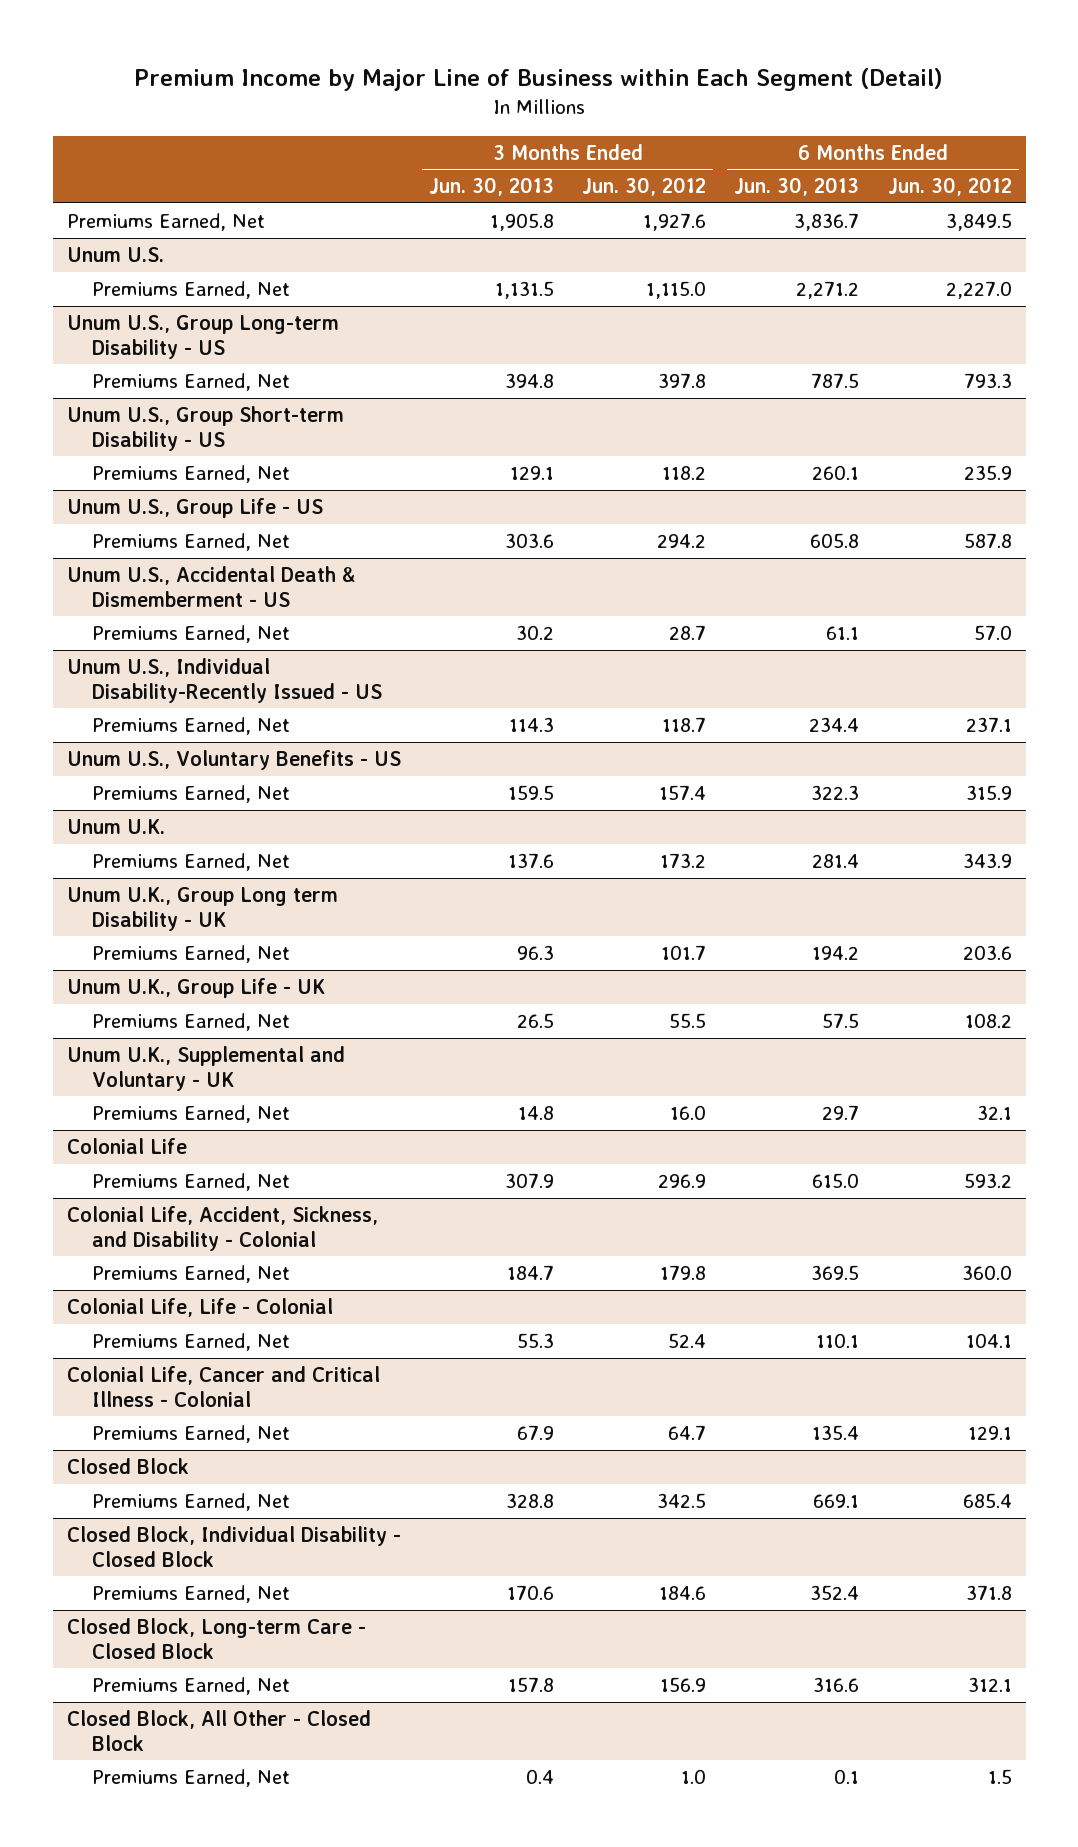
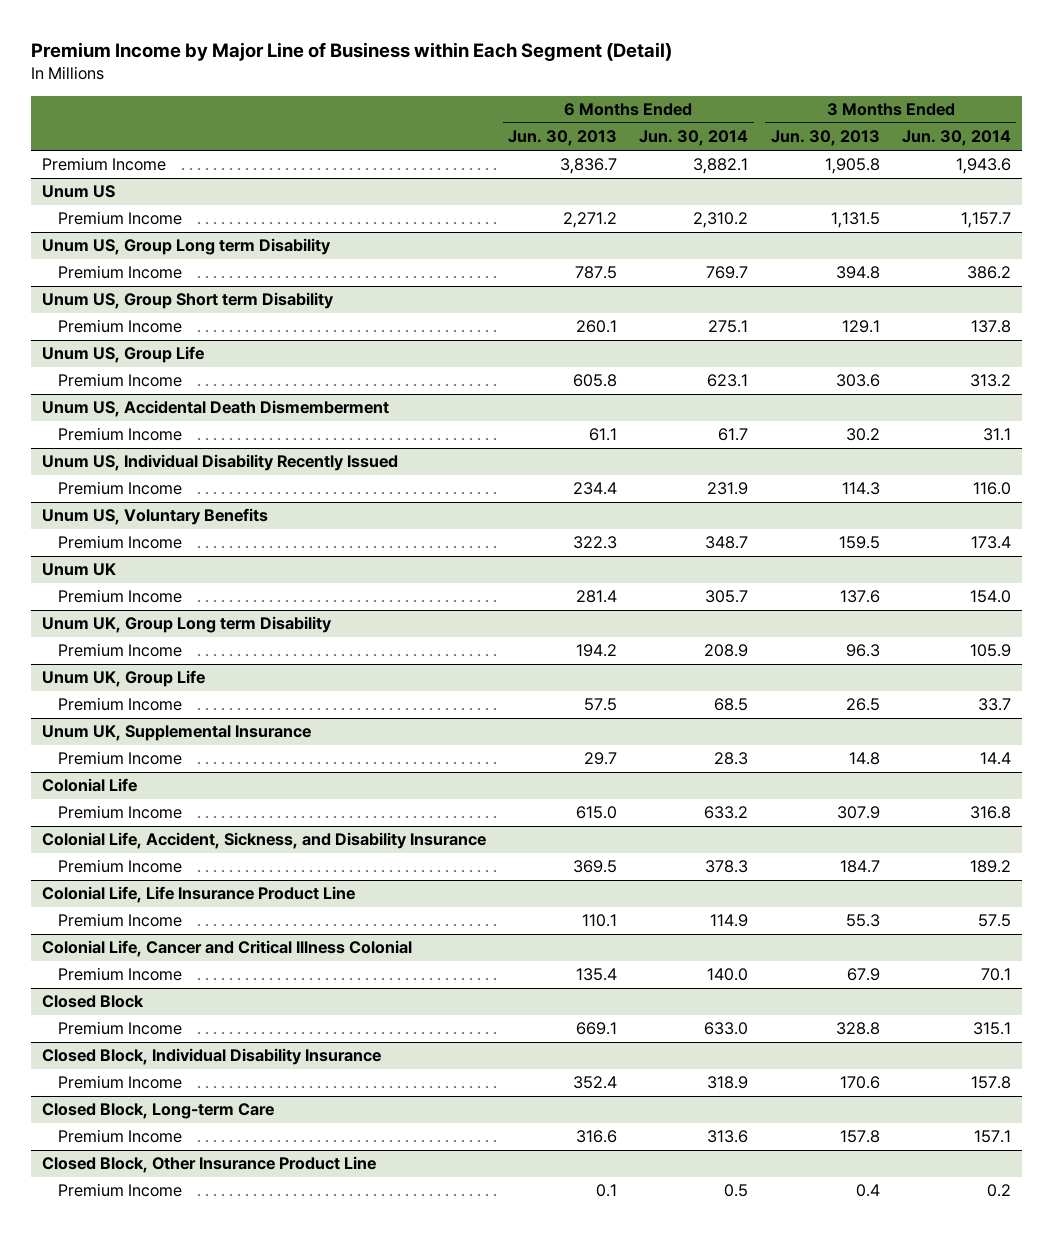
- | 3 Months Ended Jun. 30, 2013 | 3 Months Ended Jun. 30, 2012 | 6 Months Ended Jun. 30, 2013 | 6 Months Ended Jun. 30, 2012
+ | 6 Months Ended Jun. 30, 2013 | 6 Months Ended Jun. 30, 2014 | 3 Months Ended Jun. 30, 2013 | 3 Months Ended Jun. 30, 2014
- Premiums Earned, Net | 1,905.8 | 1,927.6 | 3,836.7 | 3,849.5
- Unum U.S.
- Premiums Earned, Net | 1,131.5 | 1,115.0 | 2,271.2 | 2,227.0
- Unum U.S., Group Long-term Disability - US
- Premiums Earned, Net | 394.8 | 397.8 | 787.5 | 793.3
- Unum U.S., Group Short-term Disability - US
- Premiums Earned, Net | 129.1 | 118.2 | 260.1 | 235.9
- Unum U.S., Group Life - US
- Premiums Earned, Net | 303.6 | 294.2 | 605.8 | 587.8
- Unum U.S., Accidental Death & Dismemberment - US
- Premiums Earned, Net | 30.2 | 28.7 | 61.1 | 57.0
- Unum U.S., Individual Disability-Recently Issued - US
- Premiums Earned, Net | 114.3 | 118.7 | 234.4 | 237.1
- Unum U.S., Voluntary Benefits - US
- Premiums Earned, Net | 159.5 | 157.4 | 322.3 | 315.9
- Unum U.K.
- Premiums Earned, Net | 137.6 | 173.2 | 281.4 | 343.9
- Unum U.K., Group Long term Disability - UK
- Premiums Earned, Net | 96.3 | 101.7 | 194.2 | 203.6
- Unum U.K., Group Life - UK
- Premiums Earned, Net | 26.5 | 55.5 | 57.5 | 108.2
- Unum U.K., Supplemental and Voluntary - UK
- Premiums Earned, Net | 14.8 | 16.0 | 29.7 | 32.1
+ Premium Income | 3,836.7 | 3,882.1 | 1,905.8 | 1,943.6
+ Unum US
+ Premium Income | 2,271.2 | 2,310.2 | 1,131.5 | 1,157.7
+ Unum US, Group Long term Disability
+ Premium Income | 787.5 | 769.7 | 394.8 | 386.2
+ Unum US, Group Short term Disability
+ Premium Income | 260.1 | 275.1 | 129.1 | 137.8
+ Unum US, Group Life
+ Premium Income | 605.8 | 623.1 | 303.6 | 313.2
+ Unum US, Accidental Death Dismemberment
+ Premium Income | 61.1 | 61.7 | 30.2 | 31.1
+ Unum US, Individual Disability Recently Issued
+ Premium Income | 234.4 | 231.9 | 114.3 | 116.0
+ Unum US, Voluntary Benefits
+ Premium Income | 322.3 | 348.7 | 159.5 | 173.4
+ Unum UK
+ Premium Income | 281.4 | 305.7 | 137.6 | 154.0
+ Unum UK, Group Long term Disability
+ Premium Income | 194.2 | 208.9 | 96.3 | 105.9
+ Unum UK, Group Life
+ Premium Income | 57.5 | 68.5 | 26.5 | 33.7
+ Unum UK, Supplemental Insurance
+ Premium Income | 29.7 | 28.3 | 14.8 | 14.4
@ Colonial Life
- Premiums Earned, Net | 307.9 | 296.9 | 615.0 | 593.2
- Colonial Life, Accident, Sickness, and Disability - Colonial
- Premiums Earned, Net | 184.7 | 179.8 | 369.5 | 360.0
- Colonial Life, Life - Colonial
- Premiums Earned, Net | 55.3 | 52.4 | 110.1 | 104.1
- Colonial Life, Cancer and Critical Illness - Colonial
- Premiums Earned, Net | 67.9 | 64.7 | 135.4 | 129.1
@ Colonial Life
+ Premium Income | 615.0 | 633.2 | 307.9 | 316.8
+ Colonial Life, Accident, Sickness, and Disability Insurance
+ Premium Income | 369.5 | 378.3 | 184.7 | 189.2
+ Colonial Life, Life Insurance Product Line
+ Premium Income | 110.1 | 114.9 | 55.3 | 57.5
+ Colonial Life, Cancer and Critical Illness Colonial
+ Premium Income | 135.4 | 140.0 | 67.9 | 70.1
@ Closed Block
- Premiums Earned, Net | 328.8 | 342.5 | 669.1 | 685.4
- Closed Block, Individual Disability - Closed Block
- Premiums Earned, Net | 170.6 | 184.6 | 352.4 | 371.8
- Closed Block, Long-term Care - Closed Block
- Premiums Earned, Net | 157.8 | 156.9 | 316.6 | 312.1
- Closed Block, All Other - Closed Block
- Premiums Earned, Net | 0.4 | 1.0 | 0.1 | 1.5
@ Closed Block
+ Premium Income | 669.1 | 633.0 | 328.8 | 315.1
+ Closed Block, Individual Disability Insurance
+ Premium Income | 352.4 | 318.9 | 170.6 | 157.8
+ Closed Block, Long-term Care
+ Premium Income | 316.6 | 313.6 | 157.8 | 157.1
+ Closed Block, Other Insurance Product Line
+ Premium Income | 0.1 | 0.5 | 0.4 | 0.2

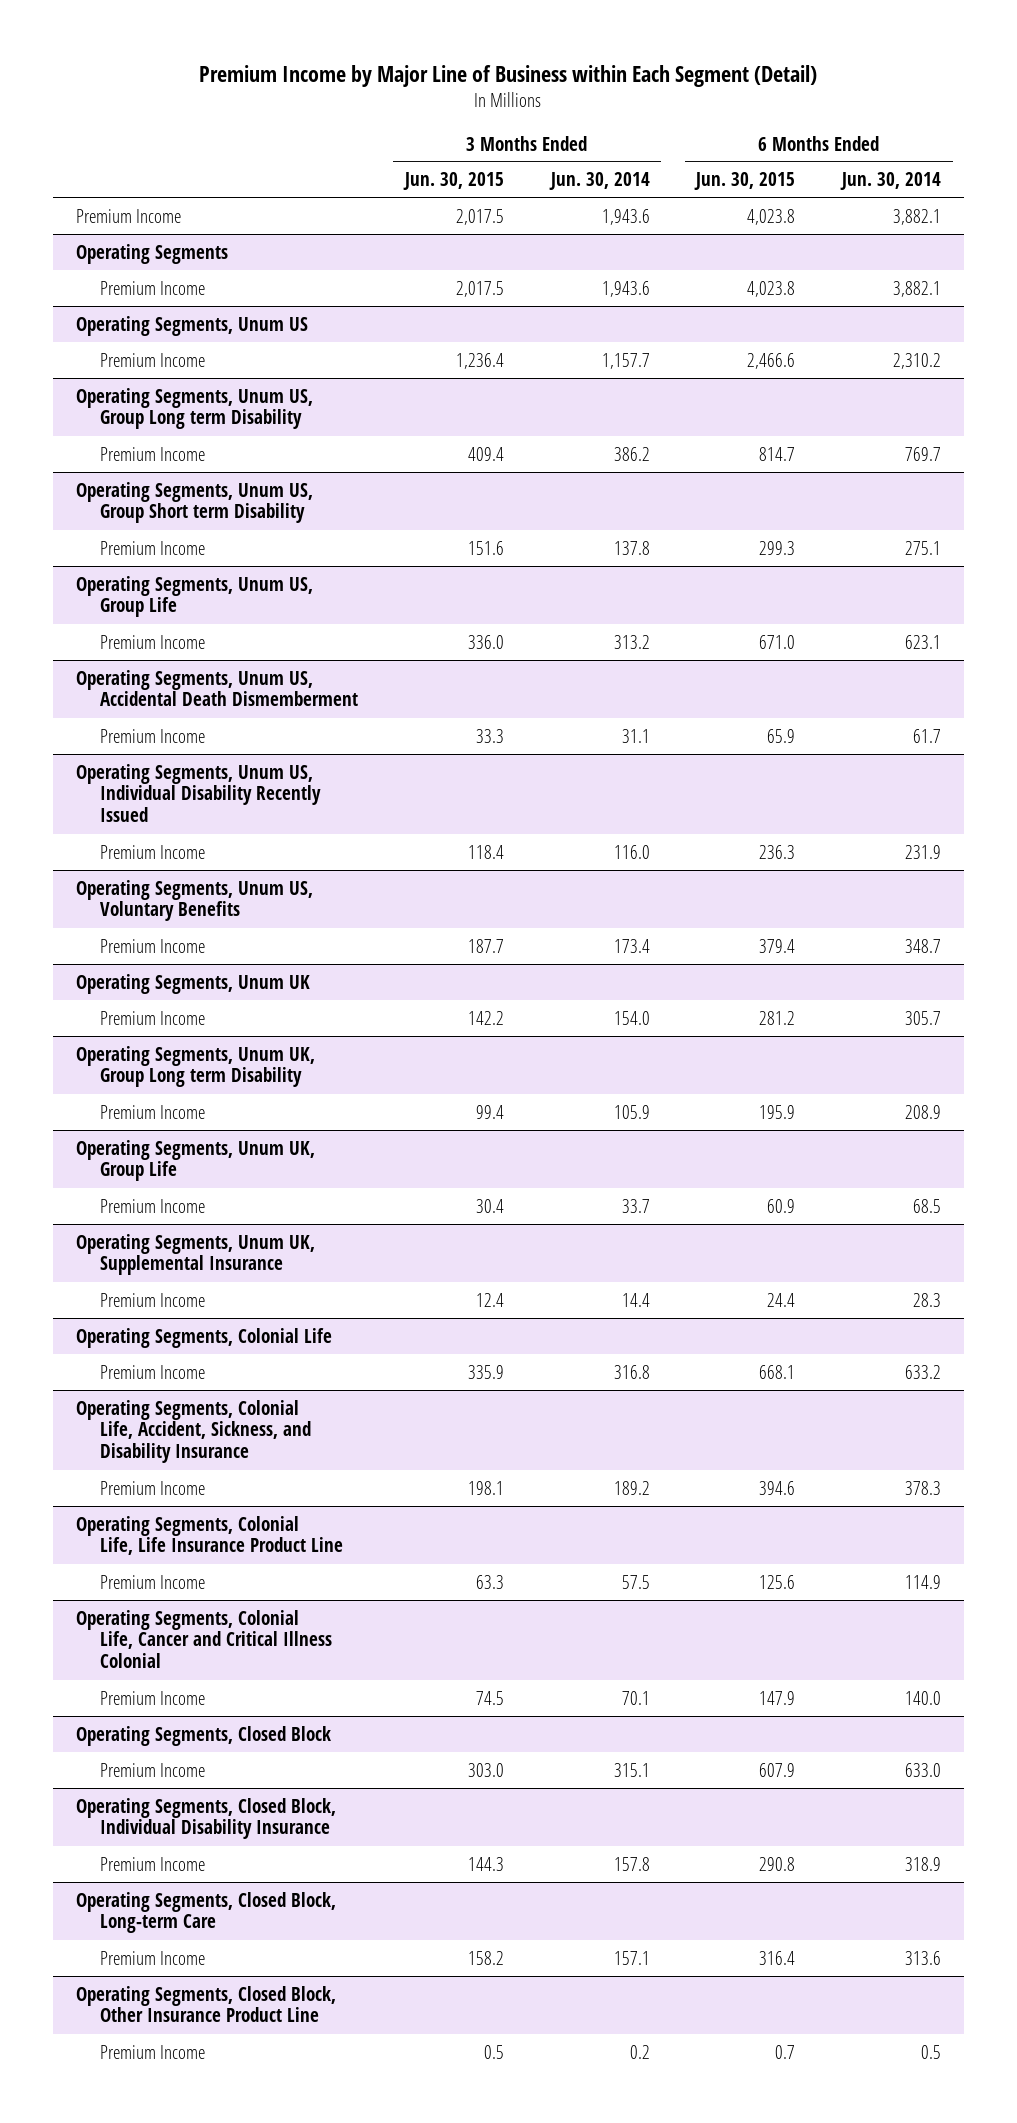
- | 6 Months Ended Jun. 30, 2013 | 6 Months Ended Jun. 30, 2014 | 3 Months Ended Jun. 30, 2013 | 3 Months Ended Jun. 30, 2014
+ | 3 Months Ended Jun. 30, 2015 | 3 Months Ended Jun. 30, 2014 | 6 Months Ended Jun. 30, 2015 | 6 Months Ended Jun. 30, 2014
- Unum US
+ Operating Segments
+ Premium Income | 2,017.5 | 1,943.6 | 4,023.8 | 3,882.1
+ Operating Segments, Unum US
- Unum US, Group Long term Disability
+ Operating Segments, Unum US, Group Long term Disability
- Unum US, Group Short term Disability
+ Operating Segments, Unum US, Group Short term Disability
- Unum US, Group Life
+ Operating Segments, Unum US, Group Life
- Unum US, Accidental Death Dismemberment
+ Operating Segments, Unum US, Accidental Death Dismemberment
- Unum US, Individual Disability Recently Issued
+ Operating Segments, Unum US, Individual Disability Recently Issued
- Unum US, Voluntary Benefits
+ Operating Segments, Unum US, Voluntary Benefits
- Unum UK
+ Operating Segments, Unum UK
- Unum UK, Group Long term Disability
+ Operating Segments, Unum UK, Group Long term Disability
- Unum UK, Group Life
+ Operating Segments, Unum UK, Group Life
- Unum UK, Supplemental Insurance
+ Operating Segments, Unum UK, Supplemental Insurance
- Colonial Life
+ Operating Segments, Colonial Life
- Colonial Life, Accident, Sickness, and Disability Insurance
+ Operating Segments, Colonial Life, Accident, Sickness, and Disability Insurance
- Colonial Life, Life Insurance Product Line
+ Operating Segments, Colonial Life, Life Insurance Product Line
- Colonial Life, Cancer and Critical Illness Colonial
+ Operating Segments, Colonial Life, Cancer and Critical Illness Colonial
- Closed Block
+ Operating Segments, Closed Block
- Closed Block, Individual Disability Insurance
+ Operating Segments, Closed Block, Individual Disability Insurance
- Closed Block, Long-term Care
+ Operating Segments, Closed Block, Long-term Care
- Closed Block, Other Insurance Product Line
+ Operating Segments, Closed Block, Other Insurance Product Line

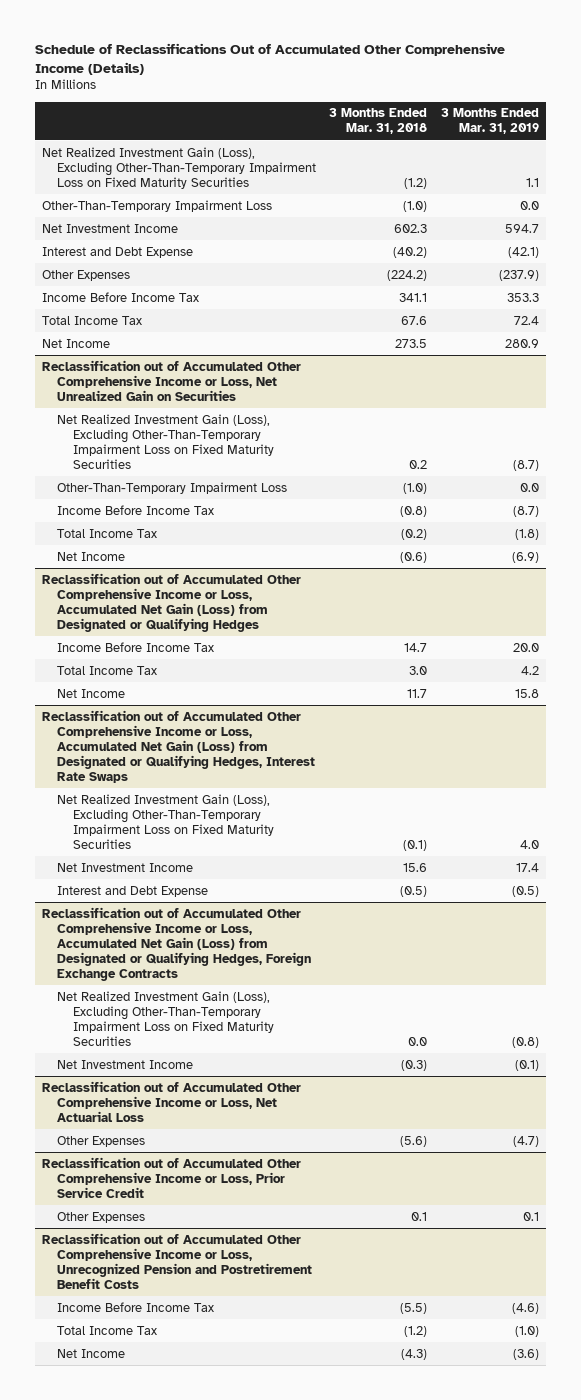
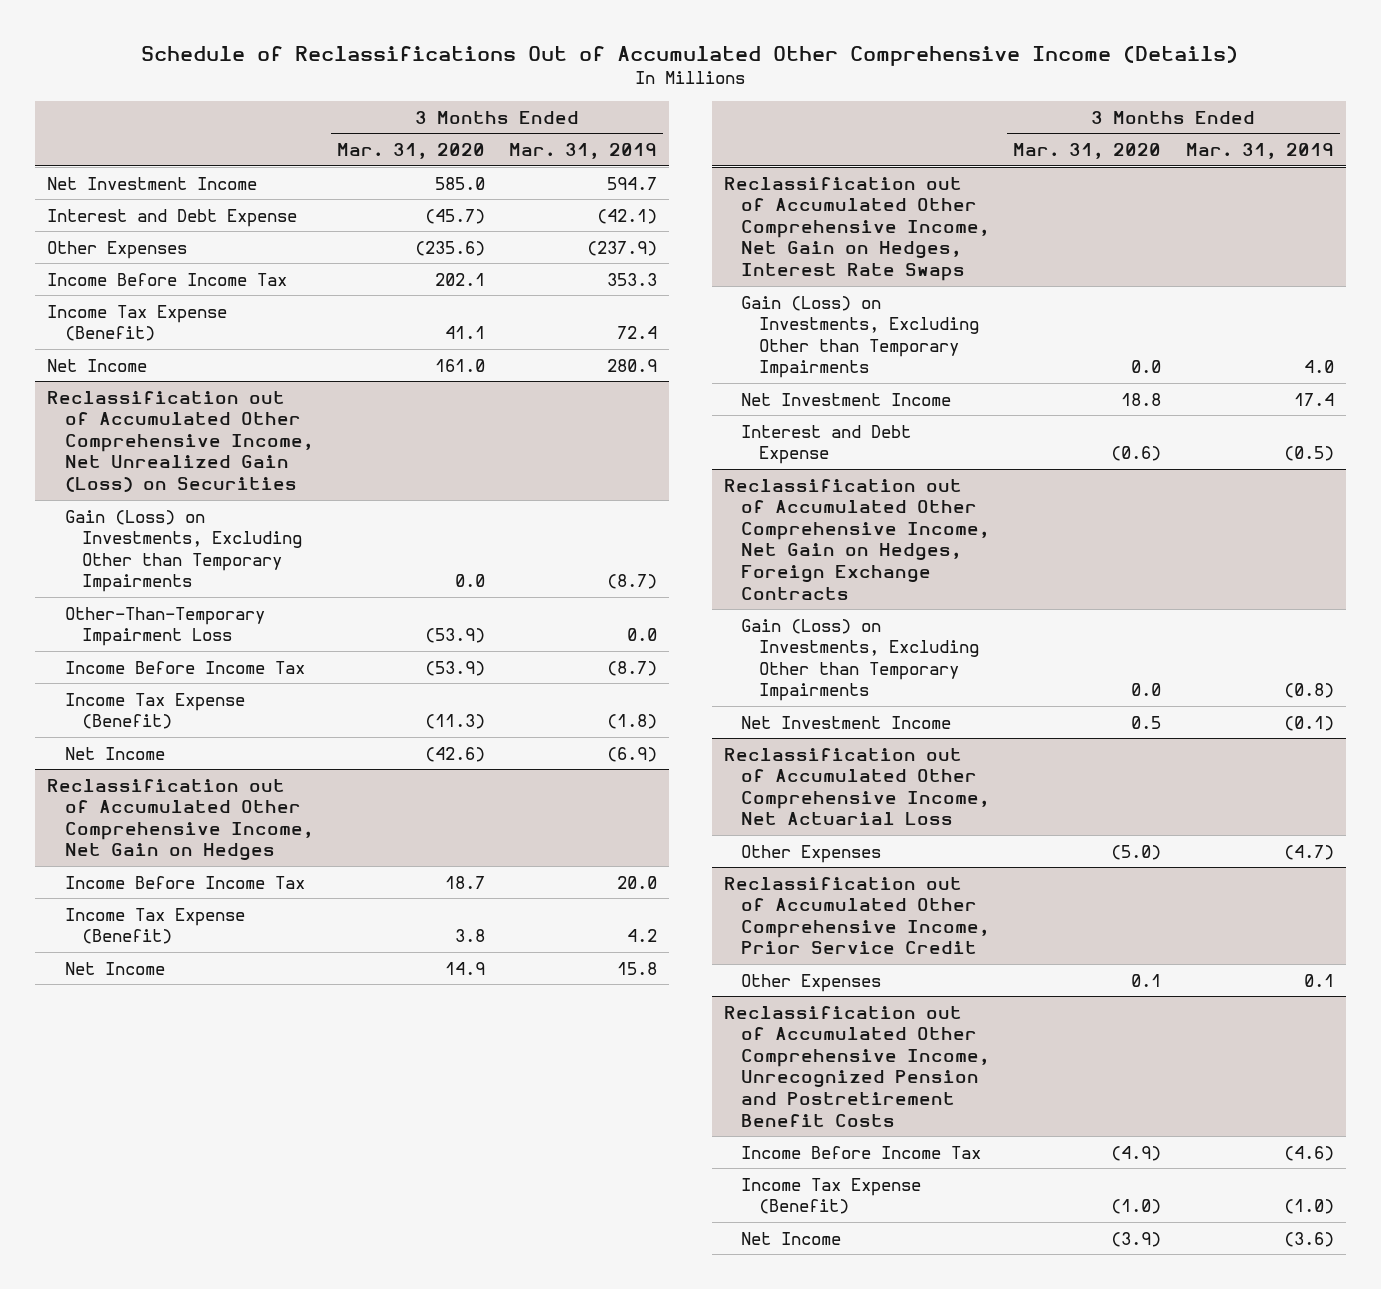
- | 3 Months Ended Mar. 31, 2018 | 3 Months Ended Mar. 31, 2019
+ | 3 Months Ended Mar. 31, 2020 | 3 Months Ended Mar. 31, 2019
- Net Realized Investment Gain (Loss), Excluding Other-Than-Temporary Impairment Loss on Fixed Maturity Securities | (1.2) | 1.1
- Other-Than-Temporary Impairment Loss | (1.0) | 0.0
- Total Income Tax | 67.6 | 72.4
+ Income Tax Expense (Benefit) | 41.1 | 72.4
- Reclassification out of Accumulated Other Comprehensive Income or Loss, Net Unrealized Gain on Securities
- Net Realized Investment Gain (Loss), Excluding Other-Than-Temporary Impairment Loss on Fixed Maturity Securities | 0.2 | (8.7)
+ Reclassification out of Accumulated Other Comprehensive Income, Net Unrealized Gain (Loss) on Securities
+ Gain (Loss) on Investments, Excluding Other than Temporary Impairments | 0.0 | (8.7)
- Total Income Tax | (0.2) | (1.8)
+ Income Tax Expense (Benefit) | (11.3) | (1.8)
- Reclassification out of Accumulated Other Comprehensive Income or Loss, Accumulated Net Gain (Loss) from Designated or Qualifying Hedges
+ Reclassification out of Accumulated Other Comprehensive Income, Net Gain on Hedges
- Total Income Tax | 3.0 | 4.2
+ Income Tax Expense (Benefit) | 3.8 | 4.2
- Reclassification out of Accumulated Other Comprehensive Income or Loss, Accumulated Net Gain (Loss) from Designated or Qualifying Hedges, Interest Rate Swaps
- Net Realized Investment Gain (Loss), Excluding Other-Than-Temporary Impairment Loss on Fixed Maturity Securities | (0.1) | 4.0
+ Reclassification out of Accumulated Other Comprehensive Income, Net Gain on Hedges, Interest Rate Swaps
+ Gain (Loss) on Investments, Excluding Other than Temporary Impairments | 0.0 | 4.0
- Reclassification out of Accumulated Other Comprehensive Income or Loss, Accumulated Net Gain (Loss) from Designated or Qualifying Hedges, Foreign Exchange Contracts
- Net Realized Investment Gain (Loss), Excluding Other-Than-Temporary Impairment Loss on Fixed Maturity Securities | 0.0 | (0.8)
+ Reclassification out of Accumulated Other Comprehensive Income, Net Gain on Hedges, Foreign Exchange Contracts
+ Gain (Loss) on Investments, Excluding Other than Temporary Impairments | 0.0 | (0.8)
- Reclassification out of Accumulated Other Comprehensive Income or Loss, Net Actuarial Loss
+ Reclassification out of Accumulated Other Comprehensive Income, Net Actuarial Loss
- Reclassification out of Accumulated Other Comprehensive Income or Loss, Prior Service Credit
+ Reclassification out of Accumulated Other Comprehensive Income, Prior Service Credit
- Reclassification out of Accumulated Other Comprehensive Income or Loss, Unrecognized Pension and Postretirement Benefit Costs
+ Reclassification out of Accumulated Other Comprehensive Income, Unrecognized Pension and Postretirement Benefit Costs
- Total Income Tax | (1.2) | (1.0)
+ Income Tax Expense (Benefit) | (1.0) | (1.0)

